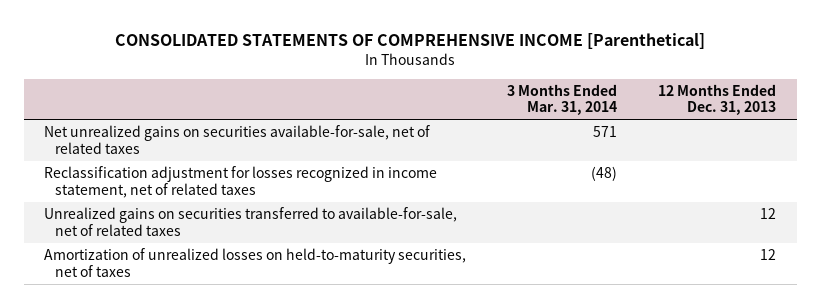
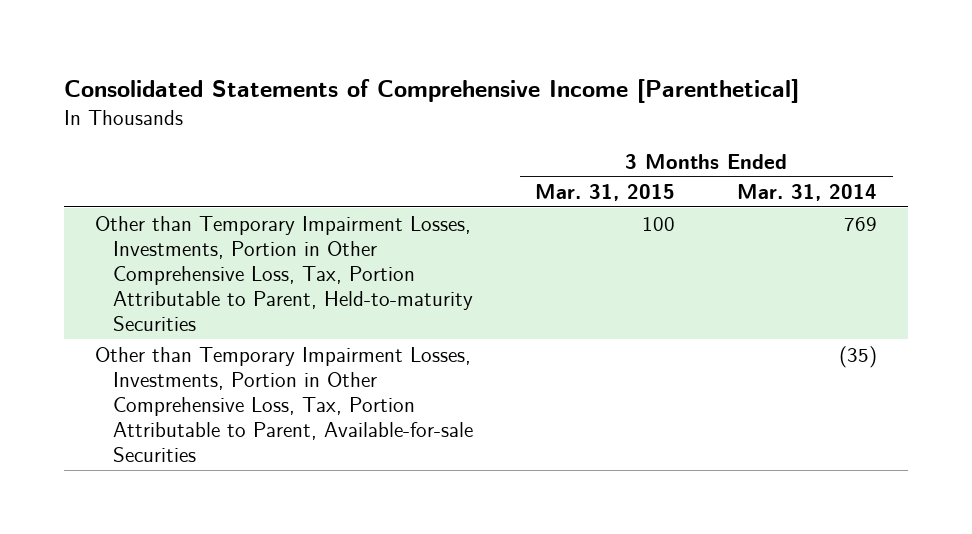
- CONSOLIDATED STATEMENTS OF COMPREHENSIVE INCOME [Parenthetical]
+ Consolidated Statements of Comprehensive Income [Parenthetical]
- | 3 Months Ended Mar. 31, 2014 | 12 Months Ended Dec. 31, 2013
+ | 3 Months Ended Mar. 31, 2015 | 3 Months Ended Mar. 31, 2014
- Net unrealized gains on securities available-for-sale, net of related taxes | 571 |
- Reclassification adjustment for losses recognized in income statement, net of related taxes | (48) |
- Unrealized gains on securities transferred to available-for-sale, net of related taxes | | 12
- Amortization of unrealized losses on held-to-maturity securities, net of taxes | | 12
+ Other than Temporary Impairment Losses, Investments, Portion in Other Comprehensive Loss, Tax, Portion Attributable to Parent, Held-to-maturity Securities | 100 | 769
+ Other than Temporary Impairment Losses, Investments, Portion in Other Comprehensive Loss, Tax, Portion Attributable to Parent, Available-for-sale Securities | | (35)

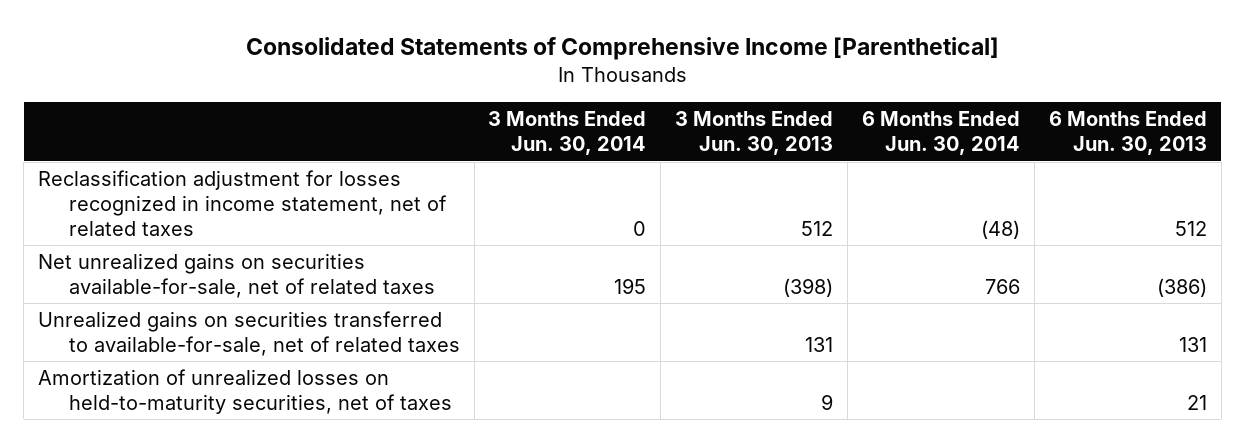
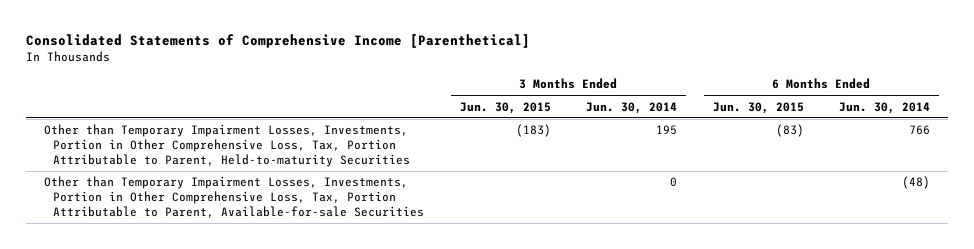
- | 3 Months Ended Jun. 30, 2014 | 3 Months Ended Jun. 30, 2013 | 6 Months Ended Jun. 30, 2014 | 6 Months Ended Jun. 30, 2013
+ | 3 Months Ended Jun. 30, 2015 | 3 Months Ended Jun. 30, 2014 | 6 Months Ended Jun. 30, 2015 | 6 Months Ended Jun. 30, 2014
- Reclassification adjustment for losses recognized in income statement, net of related taxes | 0 | 512 | (48) | 512
- Net unrealized gains on securities available-for-sale, net of related taxes | 195 | (398) | 766 | (386)
- Unrealized gains on securities transferred to available-for-sale, net of related taxes | | 131 | | 131
- Amortization of unrealized losses on held-to-maturity securities, net of taxes | | 9 | | 21
+ Other than Temporary Impairment Losses, Investments, Portion in Other Comprehensive Loss, Tax, Portion Attributable to Parent, Held-to-maturity Securities | (183) | 195 | (83) | 766
+ Other than Temporary Impairment Losses, Investments, Portion in Other Comprehensive Loss, Tax, Portion Attributable to Parent, Available-for-sale Securities | | 0 | | (48)

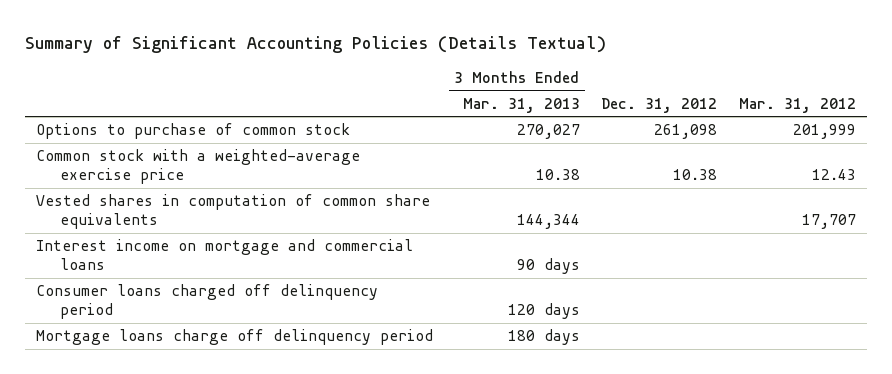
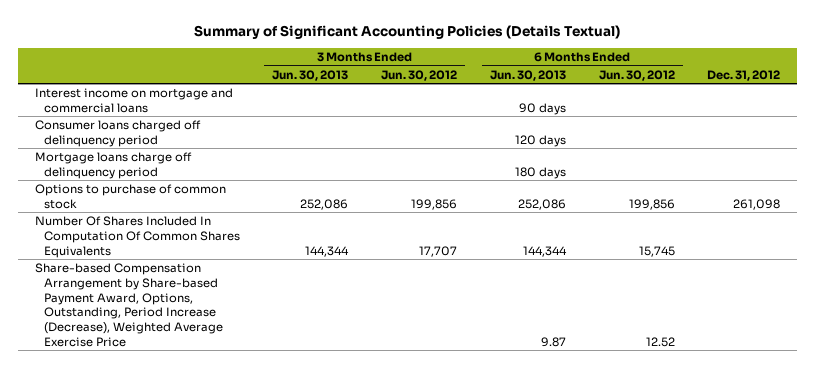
- | 3 Months Ended Mar. 31, 2013 | Dec. 31, 2012 | Mar. 31, 2012
+ | 3 Months Ended Jun. 30, 2013 | 3 Months Ended Jun. 30, 2012 | 6 Months Ended Jun. 30, 2013 | 6 Months Ended Jun. 30, 2012 | Dec. 31, 2012
- Common stock with a weighted-average exercise price | 10.38 | 10.38 | 12.43
- Vested shares in computation of common share equivalents | 144,344 | | 17,707
moved down: Options to purchase of common stock | 252,086 | 199,856 | 252,086 | 199,856 | 261,098
+ Number Of Shares Included In Computation Of Common Shares Equivalents | 144,344 | 17,707 | 144,344 | 15,745 |
+ Share-based Compensation Arrangement by Share-based Payment Award, Options, Outstanding, Period Increase (Decrease), Weighted Average Exercise Price | | | 9.87 | 12.52 |

